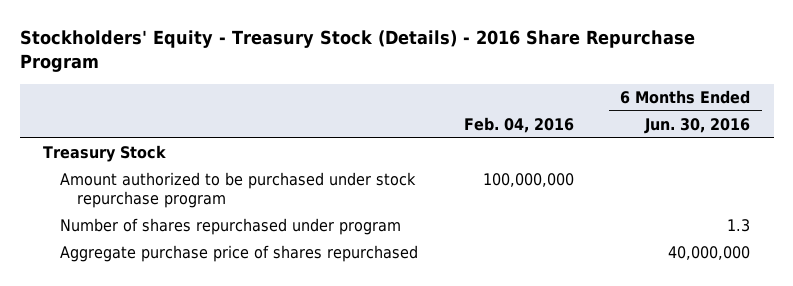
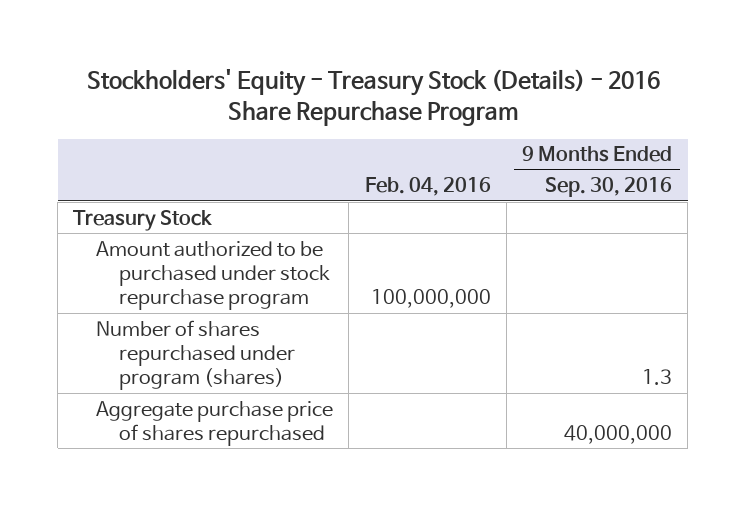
- | Feb. 04, 2016 | 6 Months Ended Jun. 30, 2016
+ | Feb. 04, 2016 | 9 Months Ended Sep. 30, 2016
- Number of shares repurchased under program | | 1.3
+ Number of shares repurchased under program (shares) | | 1.3

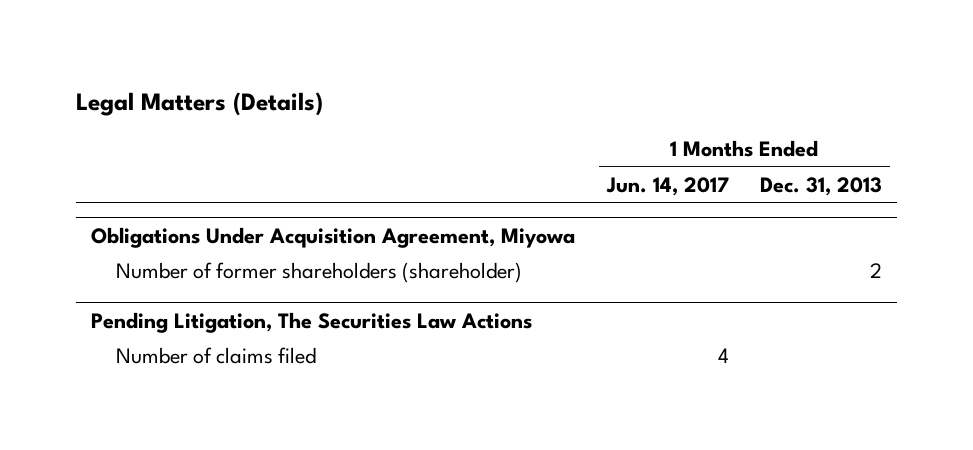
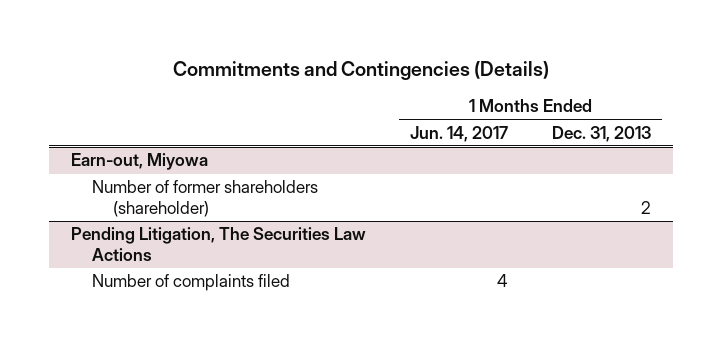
- Legal Matters (Details)
+ Commitments and Contingencies (Details)
- Obligations Under Acquisition Agreement, Miyowa
+ Earn-out, Miyowa
@ Pending Litigation, The Securities Law Actions
- Number of claims filed | 4 |
+ Number of complaints filed | 4 |

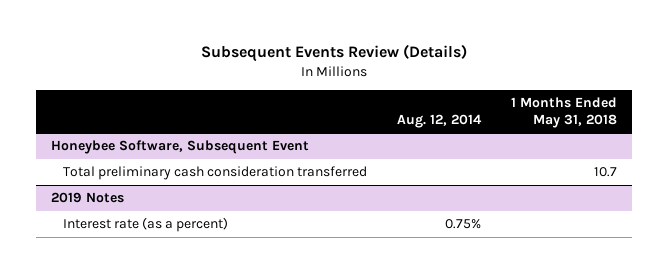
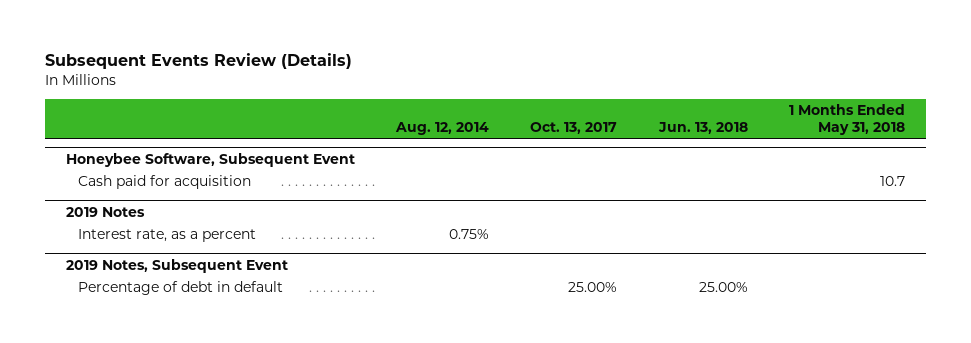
- | Aug. 12, 2014 | 1 Months Ended May 31, 2018
+ | Aug. 12, 2014 | Oct. 13, 2017 | Jun. 13, 2018 | 1 Months Ended May 31, 2018
@ Honeybee Software, Subsequent Event
- Total preliminary cash consideration transferred | | 10.7
+ Cash paid for acquisition | | | | 10.7
@ 2019 Notes
- Interest rate (as a percent) | 0.75% |
+ Interest rate, as a percent | 0.75% | | |
+ 2019 Notes, Subsequent Event
+ Percentage of debt in default | | 25.00% | 25.00% |

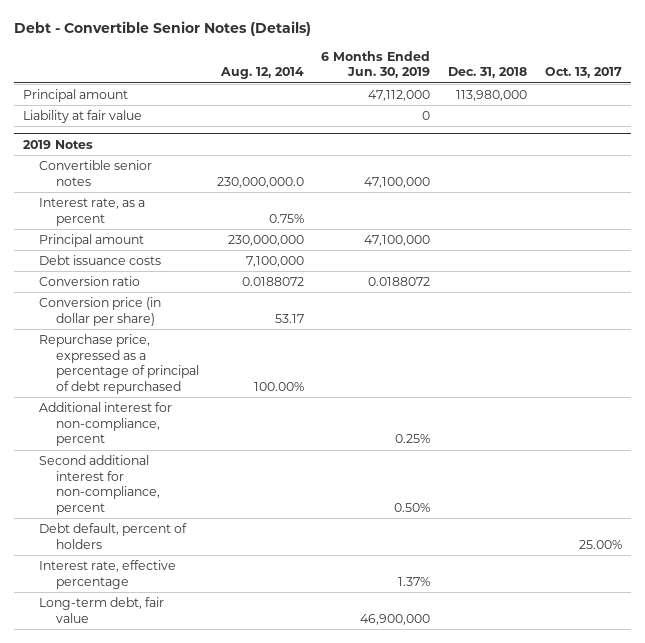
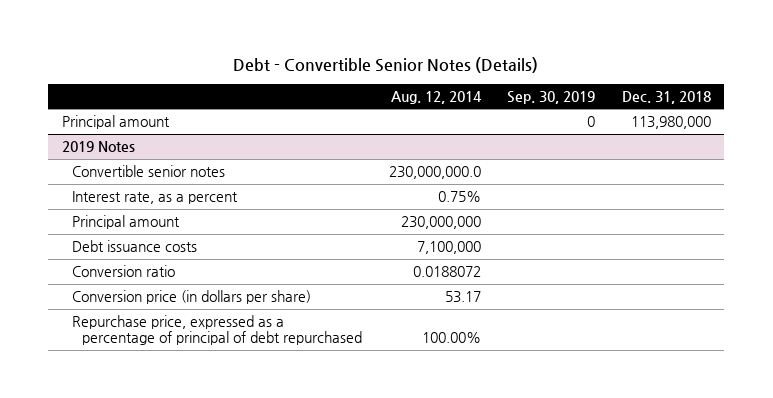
- | Aug. 12, 2014 | 6 Months Ended Jun. 30, 2019 | Dec. 31, 2018 | Oct. 13, 2017
+ | Aug. 12, 2014 | Sep. 30, 2019 | Dec. 31, 2018
- Liability at fair value | | 0 | |
@ 2019 Notes
- Conversion price (in dollar per share) | 53.17 | | |
+ Conversion price (in dollars per share) | 53.17 | |
- Additional interest for non-compliance, percent | | 0.25% | |
- Second additional interest for non-compliance, percent | | 0.50% | |
- Debt default, percent of holders | | | | 25.00%
- Interest rate, effective percentage | | 1.37% | |
- Long-term debt, fair value | | 46,900,000 | |

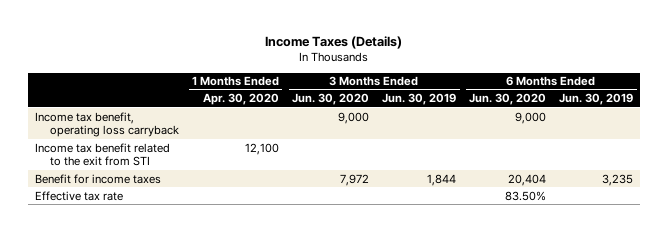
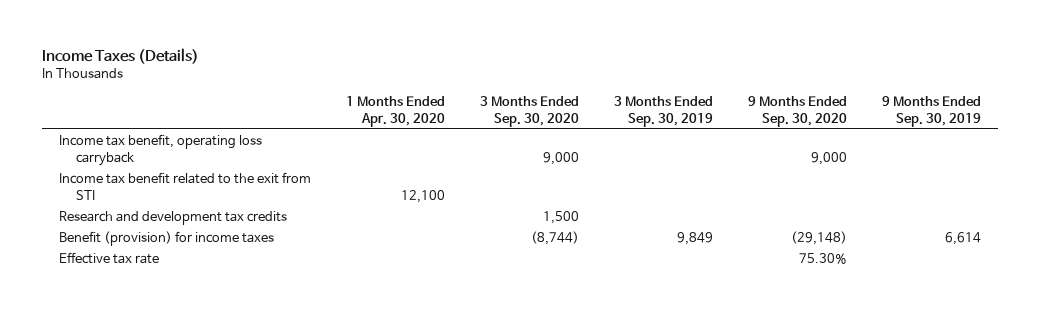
- | 1 Months Ended Apr. 30, 2020 | 3 Months Ended Jun. 30, 2020 | 3 Months Ended Jun. 30, 2019 | 6 Months Ended Jun. 30, 2020 | 6 Months Ended Jun. 30, 2019
+ | 1 Months Ended Apr. 30, 2020 | 3 Months Ended Sep. 30, 2020 | 3 Months Ended Sep. 30, 2019 | 9 Months Ended Sep. 30, 2020 | 9 Months Ended Sep. 30, 2019
- Benefit for income taxes | | 7,972 | 1,844 | 20,404 | 3,235
+ Research and development tax credits | | 1,500 | | |
+ Benefit (provision) for income taxes | | (8,744) | 9,849 | (29,148) | 6,614

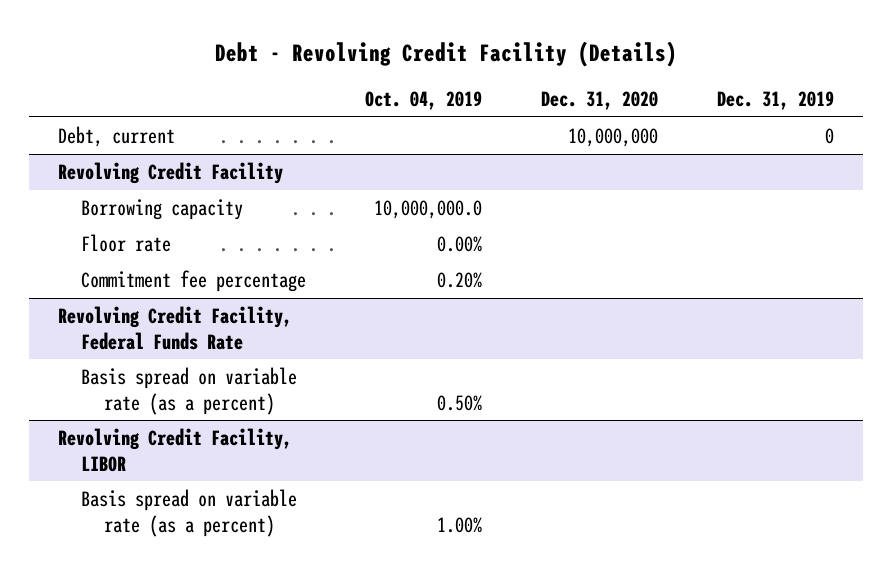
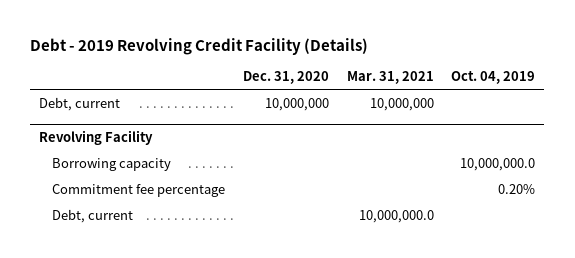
- Debt - Revolving Credit Facility (Details)
+ Debt - 2019 Revolving Credit Facility (Details)
- | Oct. 04, 2019 | Dec. 31, 2020 | Dec. 31, 2019
+ | Dec. 31, 2020 | Mar. 31, 2021 | Oct. 04, 2019
- Revolving Credit Facility
+ Revolving Facility
- Floor rate | 0.00% | |
- Revolving Credit Facility, Federal Funds Rate
- Basis spread on variable rate (as a percent) | 0.50% | |
- Revolving Credit Facility, LIBOR
- Basis spread on variable rate (as a percent) | 1.00% | |
+ Debt, current | | 10,000,000.0 |

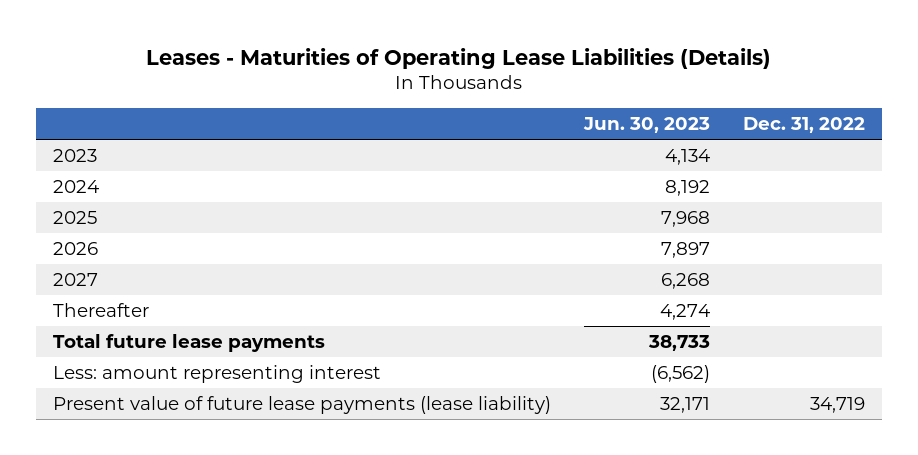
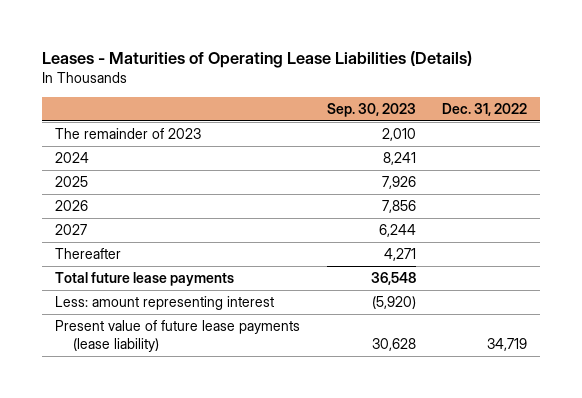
- | Jun. 30, 2023 | Dec. 31, 2022
+ | Sep. 30, 2023 | Dec. 31, 2022
- 2023 | 4,134 |
+ The remainder of 2023 | 2,010 |

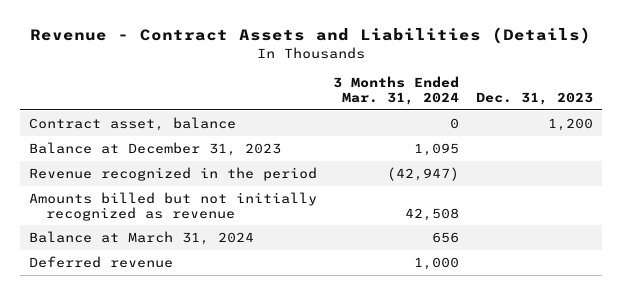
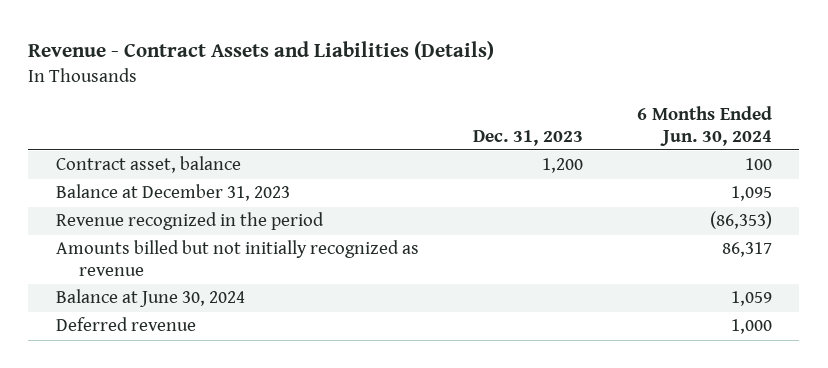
- | 3 Months Ended Mar. 31, 2024 | Dec. 31, 2023
+ | Dec. 31, 2023 | 6 Months Ended Jun. 30, 2024
- Balance at March 31, 2024 | 656 |
+ Balance at June 30, 2024 | | 1,059

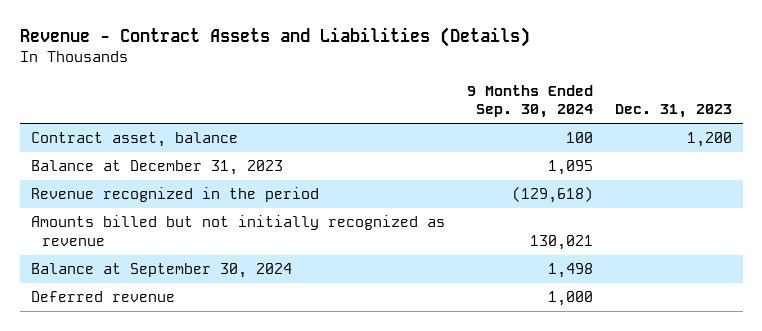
- | Dec. 31, 2023 | 6 Months Ended Jun. 30, 2024
+ | 9 Months Ended Sep. 30, 2024 | Dec. 31, 2023
- Balance at June 30, 2024 | | 1,059
+ Balance at September 30, 2024 | 1,498 |

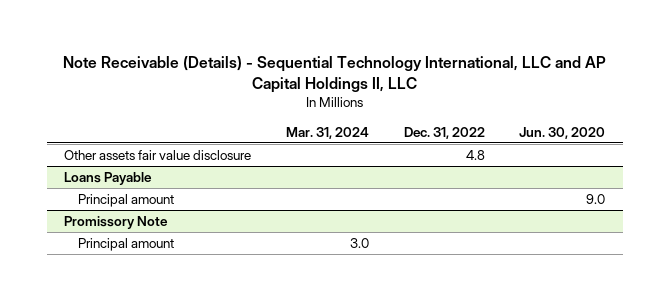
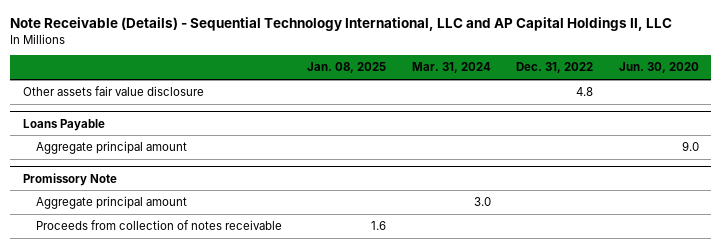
- | Mar. 31, 2024 | Dec. 31, 2022 | Jun. 30, 2020
+ | Jan. 08, 2025 | Mar. 31, 2024 | Dec. 31, 2022 | Jun. 30, 2020
@ Loans Payable
- Principal amount | | | 9.0
+ Aggregate principal amount | | | | 9.0
@ Promissory Note
- Principal amount | 3.0 | |
+ Aggregate principal amount | | 3.0 | |
+ Proceeds from collection of notes receivable | 1.6 | | |

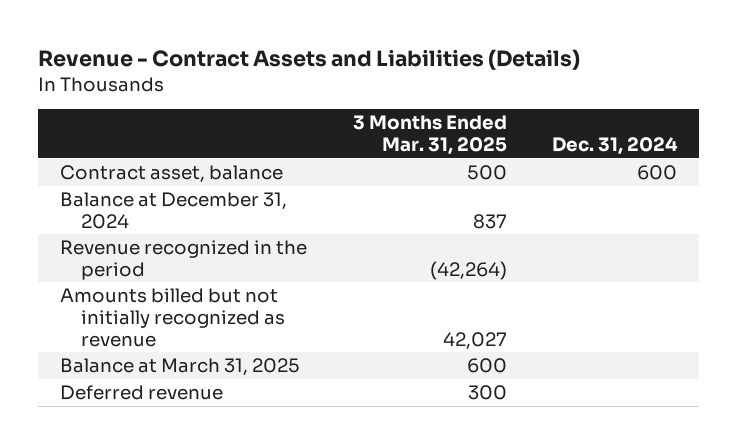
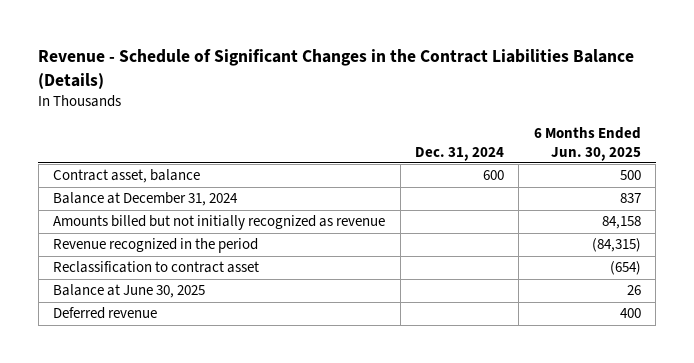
- Revenue - Contract Assets and Liabilities (Details)
+ Revenue - Schedule of Significant Changes in the Contract Liabilities Balance (Details)
- | 3 Months Ended Mar. 31, 2025 | Dec. 31, 2024
+ | Dec. 31, 2024 | 6 Months Ended Jun. 30, 2025
- Balance at March 31, 2025 | 600 |
moved down: Revenue recognized in the period | | (84,315)
+ Reclassification to contract asset | | (654)
+ Balance at June 30, 2025 | | 26

